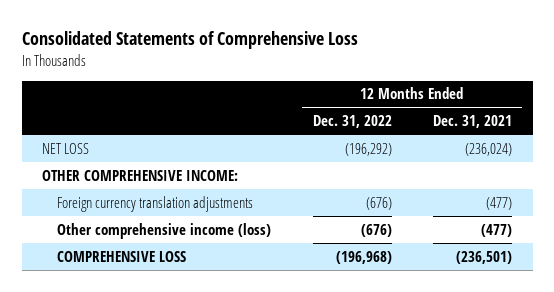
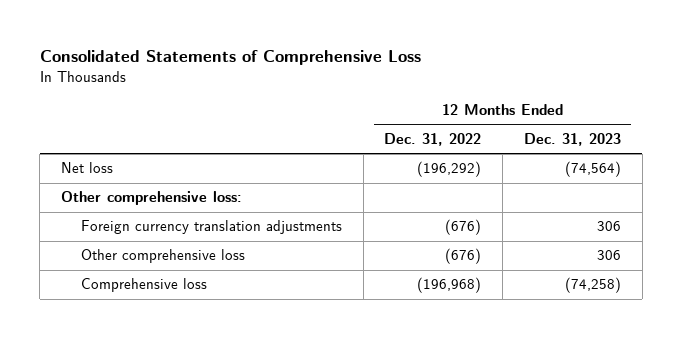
- | 12 Months Ended Dec. 31, 2022 | 12 Months Ended Dec. 31, 2021
+ | 12 Months Ended Dec. 31, 2022 | 12 Months Ended Dec. 31, 2023
- NET LOSS | (196,292) | (236,024)
- OTHER COMPREHENSIVE INCOME:
+ Net loss | (196,292) | (74,564)
+ Other comprehensive loss:
- Other comprehensive income (loss) | (676) | (477)
- COMPREHENSIVE LOSS | (196,968) | (236,501)
+ Other comprehensive loss | (676) | 306
+ Comprehensive loss | (196,968) | (74,258)

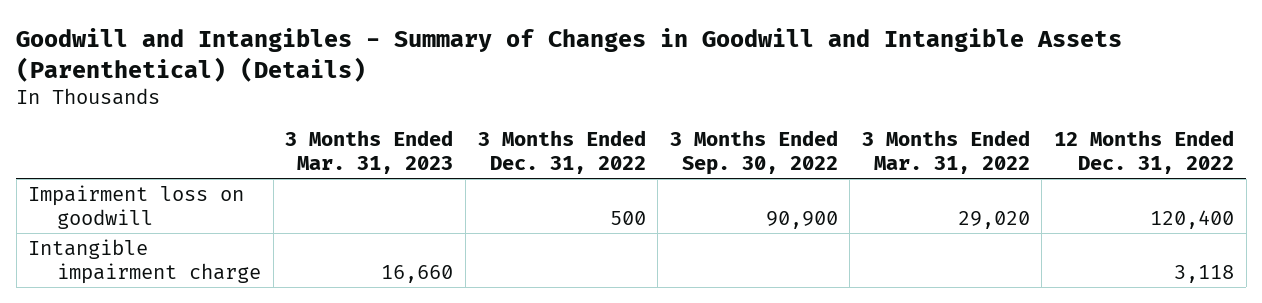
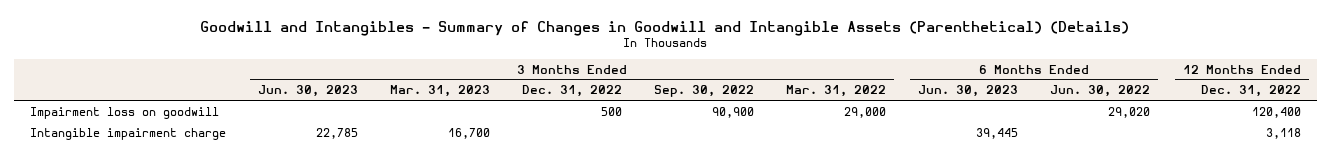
- | 3 Months Ended Mar. 31, 2023 | 3 Months Ended Dec. 31, 2022 | 3 Months Ended Sep. 30, 2022 | 3 Months Ended Mar. 31, 2022 | 12 Months Ended Dec. 31, 2022
+ | 3 Months Ended Jun. 30, 2023 | 3 Months Ended Mar. 31, 2023 | 3 Months Ended Dec. 31, 2022 | 3 Months Ended Sep. 30, 2022 | 3 Months Ended Mar. 31, 2022 | 6 Months Ended Jun. 30, 2023 | 6 Months Ended Jun. 30, 2022 | 12 Months Ended Dec. 31, 2022
- Impairment loss on goodwill | | 500 | 90,900 | 29,020 | 120,400
- Intangible impairment charge | 16,660 | | | | 3,118
+ Impairment loss on goodwill | | | 500 | 90,900 | 29,000 | | 29,020 | 120,400
+ Intangible impairment charge | 22,785 | 16,700 | | | | 39,445 | | 3,118

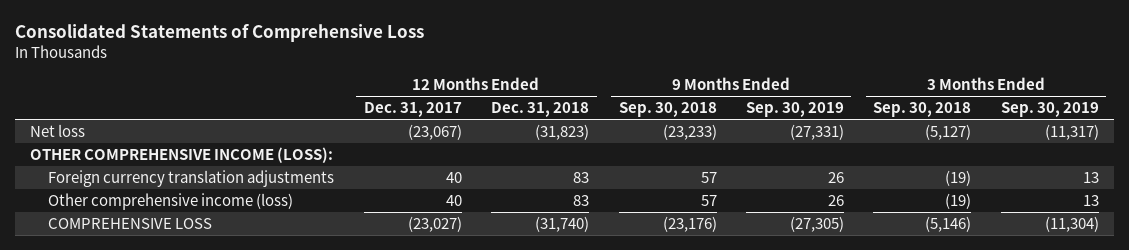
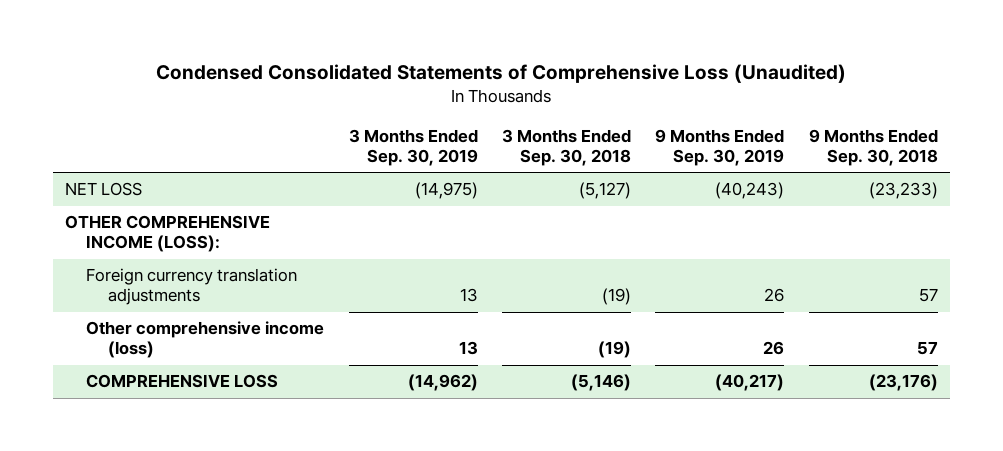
- Consolidated Statements of Comprehensive Loss
+ Condensed Consolidated Statements of Comprehensive Loss (Unaudited)
- | 12 Months Ended Dec. 31, 2017 | 12 Months Ended Dec. 31, 2018 | 9 Months Ended Sep. 30, 2018 | 9 Months Ended Sep. 30, 2019 | 3 Months Ended Sep. 30, 2018 | 3 Months Ended Sep. 30, 2019
+ | 3 Months Ended Sep. 30, 2019 | 3 Months Ended Sep. 30, 2018 | 9 Months Ended Sep. 30, 2019 | 9 Months Ended Sep. 30, 2018
- Net loss | (23,067) | (31,823) | (23,233) | (27,331) | (5,127) | (11,317)
+ NET LOSS | (14,975) | (5,127) | (40,243) | (23,233)
- COMPREHENSIVE LOSS | (23,027) | (31,740) | (23,176) | (27,305) | (5,146) | (11,304)
+ COMPREHENSIVE LOSS | (14,962) | (5,146) | (40,217) | (23,176)

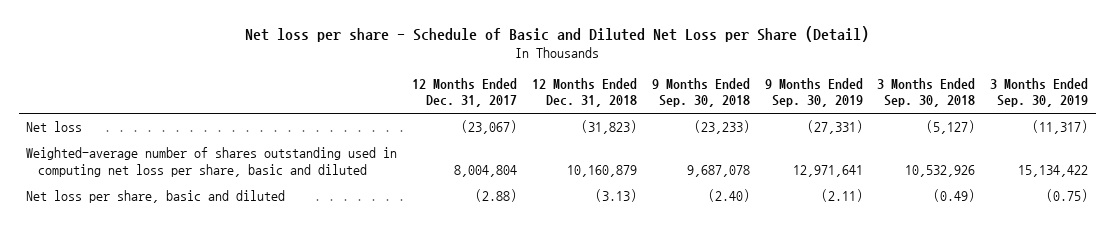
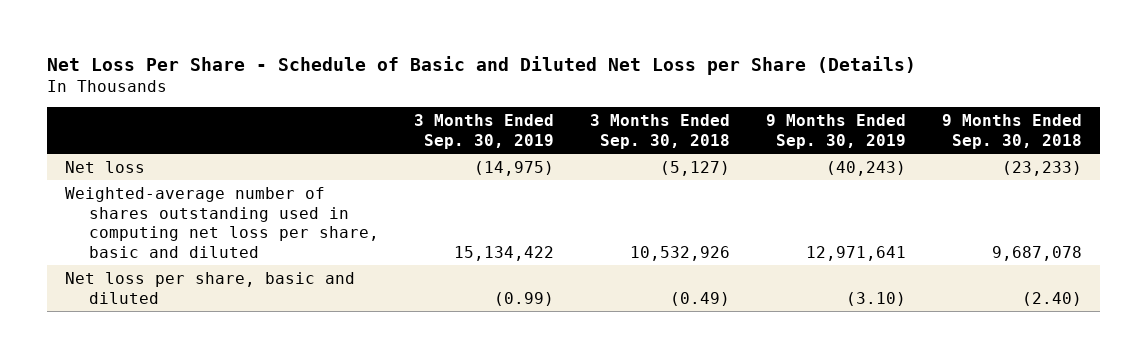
- Net loss per share - Schedule of Basic and Diluted Net Loss per Share (Detail)
+ Net Loss Per Share - Schedule of Basic and Diluted Net Loss per Share (Details)
- | 12 Months Ended Dec. 31, 2017 | 12 Months Ended Dec. 31, 2018 | 9 Months Ended Sep. 30, 2018 | 9 Months Ended Sep. 30, 2019 | 3 Months Ended Sep. 30, 2018 | 3 Months Ended Sep. 30, 2019
+ | 3 Months Ended Sep. 30, 2019 | 3 Months Ended Sep. 30, 2018 | 9 Months Ended Sep. 30, 2019 | 9 Months Ended Sep. 30, 2018
- Net loss | (23,067) | (31,823) | (23,233) | (27,331) | (5,127) | (11,317)
+ Net loss | (14,975) | (5,127) | (40,243) | (23,233)
- Net loss per share, basic and diluted | (2.88) | (3.13) | (2.40) | (2.11) | (0.49) | (0.75)
+ Net loss per share, basic and diluted | (0.99) | (0.49) | (3.10) | (2.40)

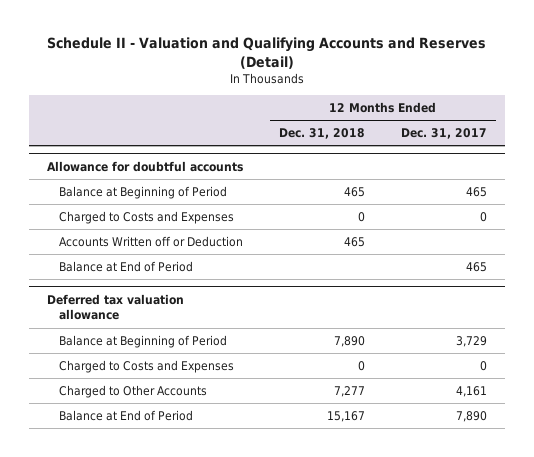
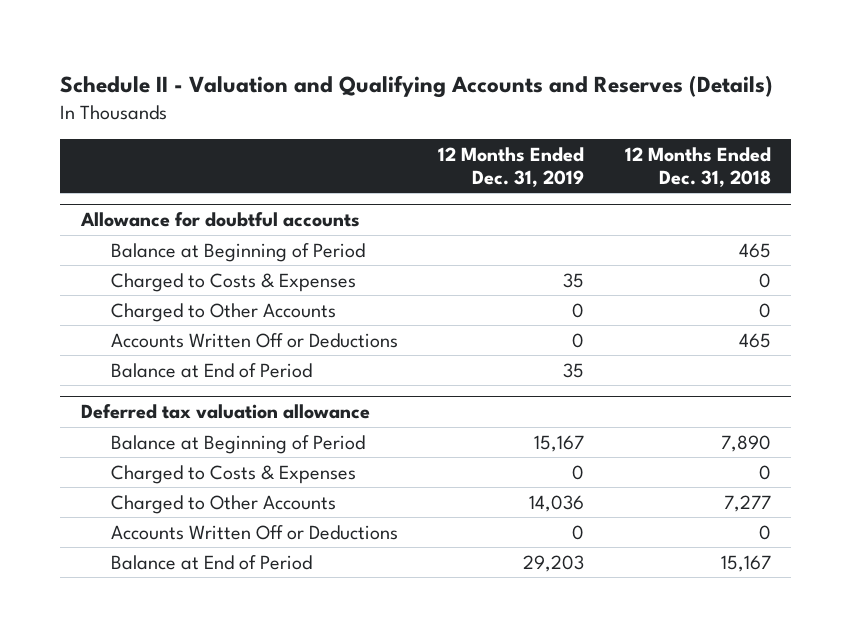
- Schedule II - Valuation and Qualifying Accounts and Reserves (Detail)
+ Schedule II - Valuation and Qualifying Accounts and Reserves (Details)
- | 12 Months Ended Dec. 31, 2018 | 12 Months Ended Dec. 31, 2017
+ | 12 Months Ended Dec. 31, 2019 | 12 Months Ended Dec. 31, 2018
@ Allowance for doubtful accounts
- Charged to Costs and Expenses | 0 | 0
- Accounts Written off or Deduction | 465 |
+ Charged to Costs & Expenses | 35 | 0
+ Charged to Other Accounts | 0 | 0
+ Accounts Written Off or Deductions | 0 | 465
@ Deferred tax valuation allowance
- Charged to Costs and Expenses | 0 | 0
+ Charged to Costs & Expenses | 0 | 0
+ Accounts Written Off or Deductions | 0 | 0

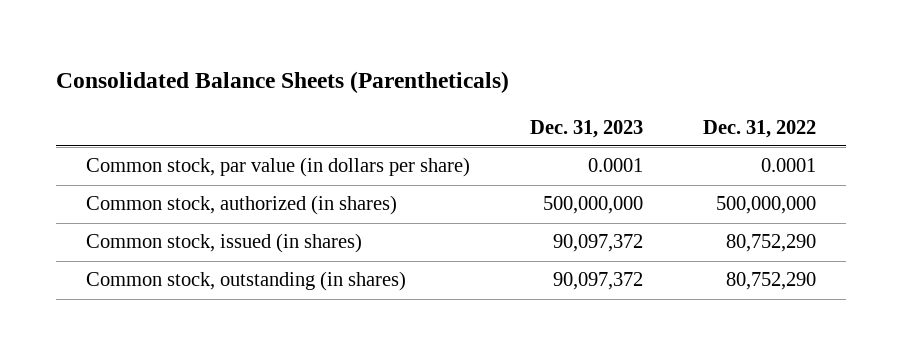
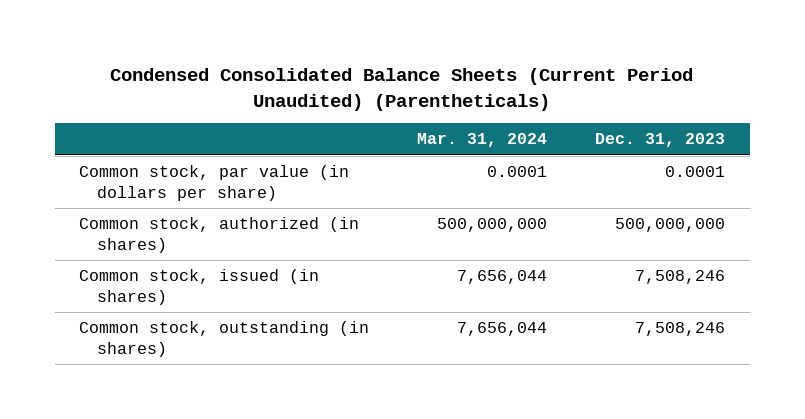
- Consolidated Balance Sheets (Parentheticals)
+ Condensed Consolidated Balance Sheets (Current Period Unaudited) (Parentheticals)
- | Dec. 31, 2023 | Dec. 31, 2022
+ | Mar. 31, 2024 | Dec. 31, 2023
- Common stock, issued (in shares) | 90,097,372 | 80,752,290
- Common stock, outstanding (in shares) | 90,097,372 | 80,752,290
+ Common stock, issued (in shares) | 7,656,044 | 7,508,246
+ Common stock, outstanding (in shares) | 7,656,044 | 7,508,246

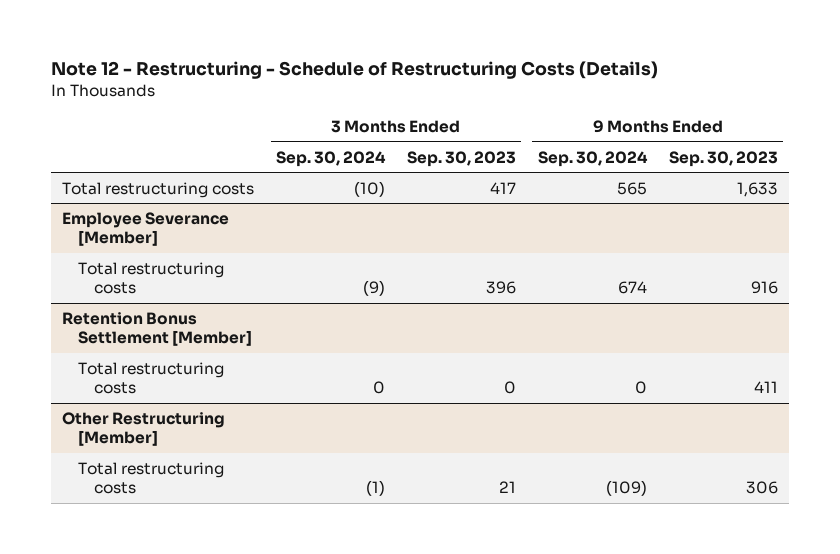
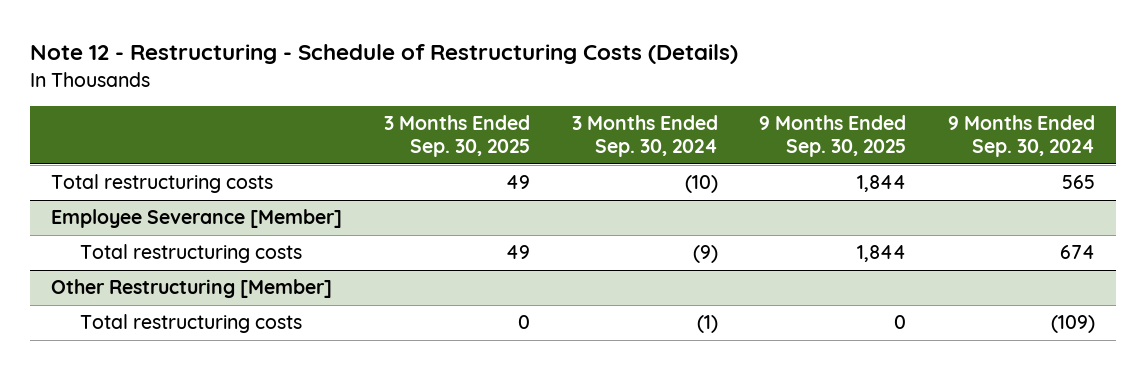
- | 3 Months Ended Sep. 30, 2024 | 3 Months Ended Sep. 30, 2023 | 9 Months Ended Sep. 30, 2024 | 9 Months Ended Sep. 30, 2023
+ | 3 Months Ended Sep. 30, 2025 | 3 Months Ended Sep. 30, 2024 | 9 Months Ended Sep. 30, 2025 | 9 Months Ended Sep. 30, 2024
- Retention Bonus Settlement [Member]
- Total restructuring costs | 0 | 0 | 0 | 411

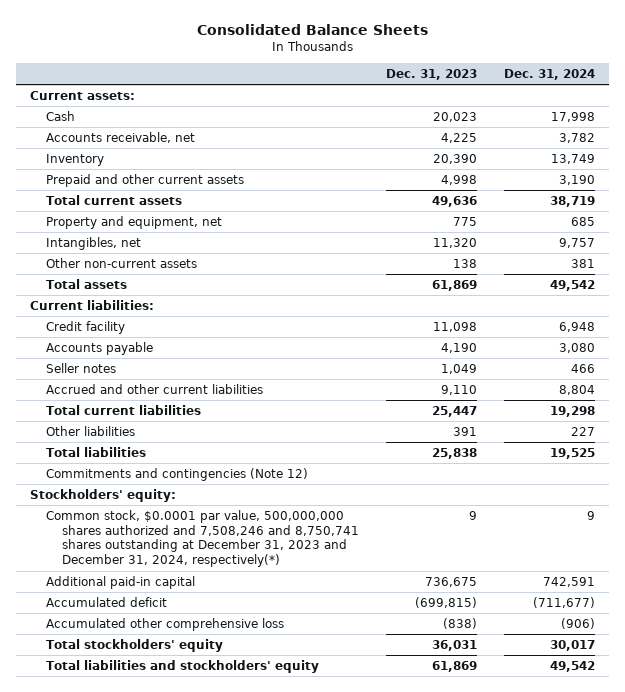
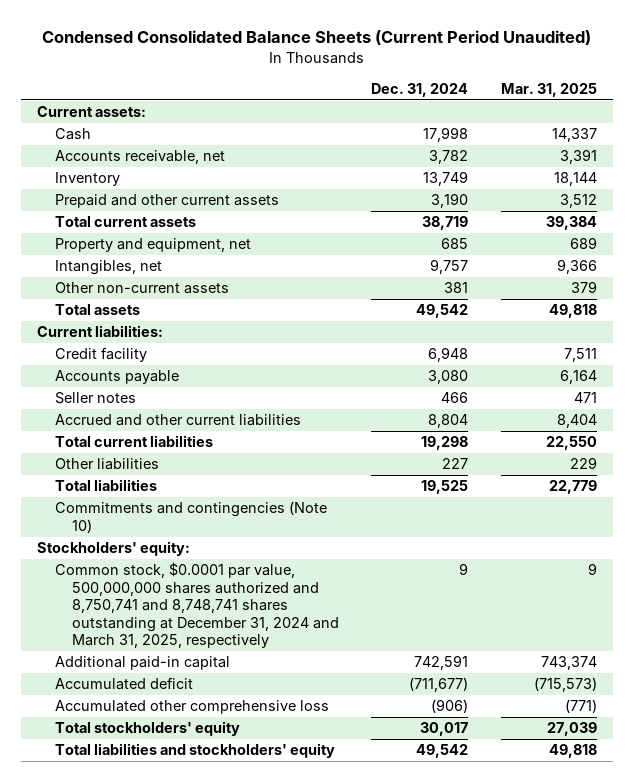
- Consolidated Balance Sheets
+ Condensed Consolidated Balance Sheets (Current Period Unaudited)
- | Dec. 31, 2023 | Dec. 31, 2024
+ | Dec. 31, 2024 | Mar. 31, 2025
- Commitments and contingencies (Note 12)
+ Commitments and contingencies (Note 10)
- Common stock, $0.0001 par value, 500,000,000 shares authorized and 7,508,246 and 8,750,741 shares outstanding at December 31, 2023 and December 31, 2024, respectively(*) | 9 | 9
+ Common stock, $0.0001 par value, 500,000,000 shares authorized and 8,750,741 and 8,748,741 shares outstanding at December 31, 2024 and March 31, 2025, respectively | 9 | 9

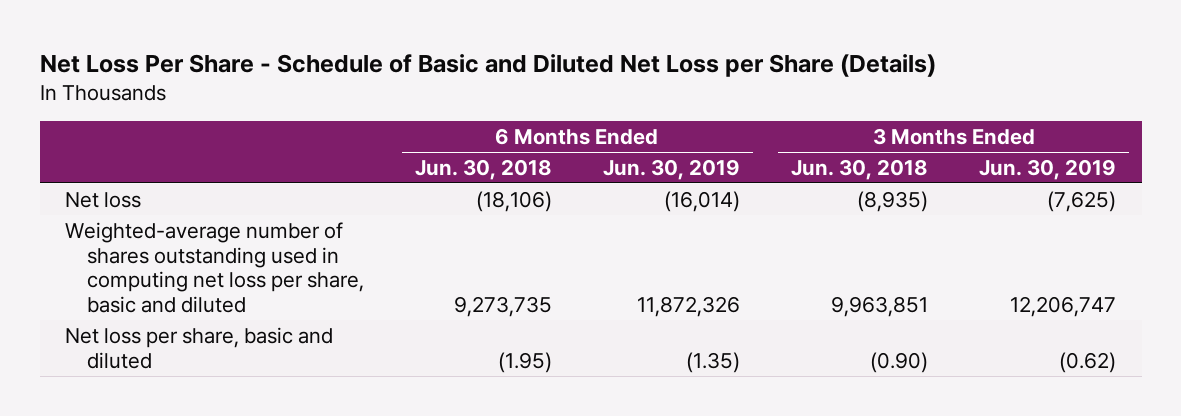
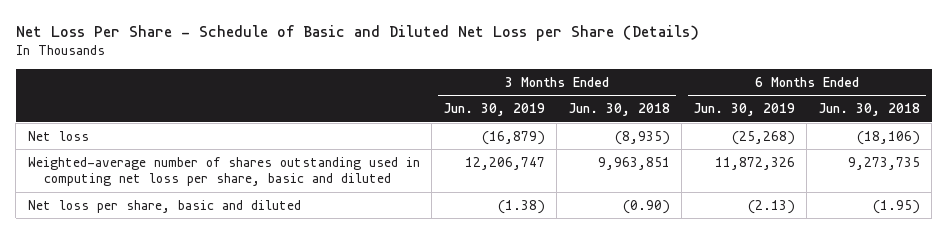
- | 6 Months Ended Jun. 30, 2018 | 6 Months Ended Jun. 30, 2019 | 3 Months Ended Jun. 30, 2018 | 3 Months Ended Jun. 30, 2019
+ | 3 Months Ended Jun. 30, 2019 | 3 Months Ended Jun. 30, 2018 | 6 Months Ended Jun. 30, 2019 | 6 Months Ended Jun. 30, 2018
- Net loss | (18,106) | (16,014) | (8,935) | (7,625)
+ Net loss | (16,879) | (8,935) | (25,268) | (18,106)
- Net loss per share, basic and diluted | (1.95) | (1.35) | (0.90) | (0.62)
+ Net loss per share, basic and diluted | (1.38) | (0.90) | (2.13) | (1.95)

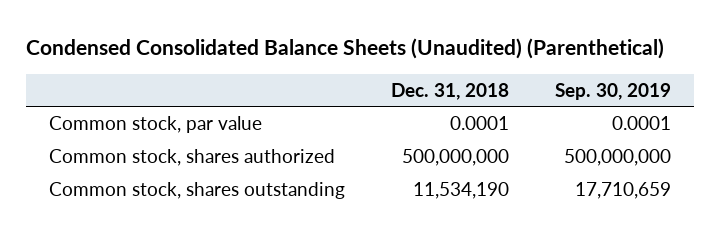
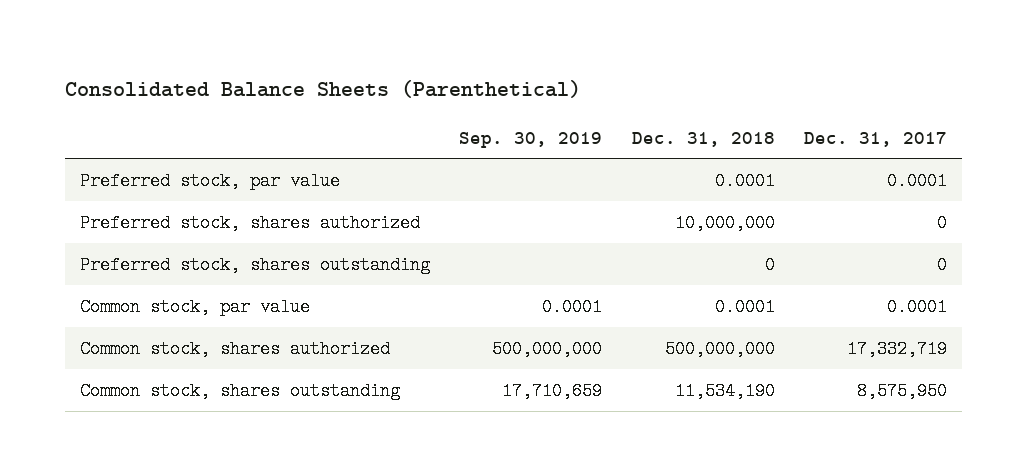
- Condensed Consolidated Balance Sheets (Unaudited) (Parenthetical)
+ Consolidated Balance Sheets (Parenthetical)
- | Dec. 31, 2018 | Sep. 30, 2019
+ | Sep. 30, 2019 | Dec. 31, 2018 | Dec. 31, 2017
+ Preferred stock, par value | | 0.0001 | 0.0001
+ Preferred stock, shares authorized | | 10,000,000 | 0
+ Preferred stock, shares outstanding | | 0 | 0

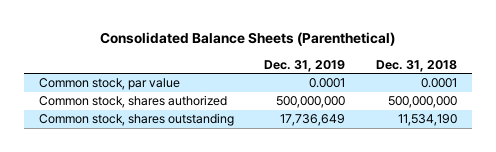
- | Sep. 30, 2019 | Dec. 31, 2018 | Dec. 31, 2017
+ | Dec. 31, 2019 | Dec. 31, 2018
- Preferred stock, par value | | 0.0001 | 0.0001
- Preferred stock, shares authorized | | 10,000,000 | 0
- Preferred stock, shares outstanding | | 0 | 0

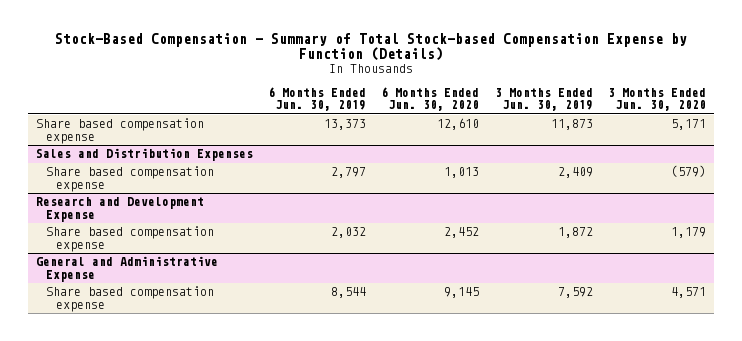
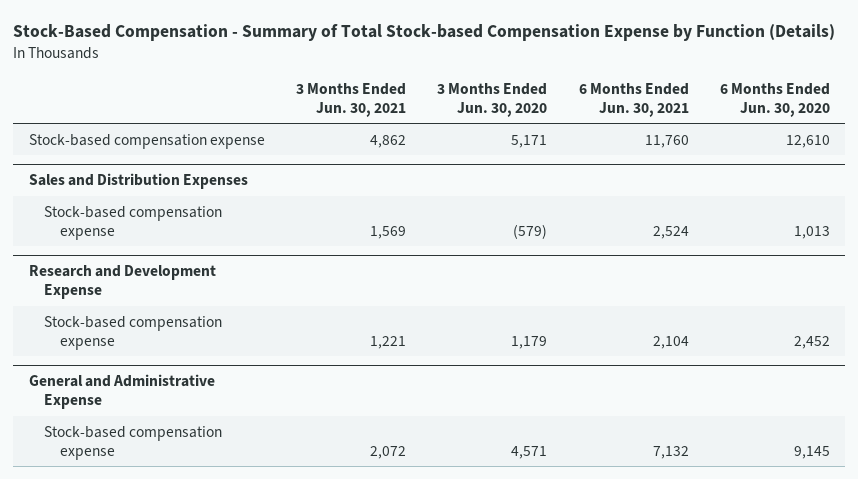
- | 6 Months Ended Jun. 30, 2019 | 6 Months Ended Jun. 30, 2020 | 3 Months Ended Jun. 30, 2019 | 3 Months Ended Jun. 30, 2020
+ | 3 Months Ended Jun. 30, 2021 | 3 Months Ended Jun. 30, 2020 | 6 Months Ended Jun. 30, 2021 | 6 Months Ended Jun. 30, 2020
- Share based compensation expense | 13,373 | 12,610 | 11,873 | 5,171
+ Stock-based compensation expense | 4,862 | 5,171 | 11,760 | 12,610
@ Sales and Distribution Expenses
- Share based compensation expense | 2,797 | 1,013 | 2,409 | (579)
+ Stock-based compensation expense | 1,569 | (579) | 2,524 | 1,013
@ Research and Development Expense
- Share based compensation expense | 2,032 | 2,452 | 1,872 | 1,179
+ Stock-based compensation expense | 1,221 | 1,179 | 2,104 | 2,452
@ General and Administrative Expense
- Share based compensation expense | 8,544 | 9,145 | 7,592 | 4,571
+ Stock-based compensation expense | 2,072 | 4,571 | 7,132 | 9,145

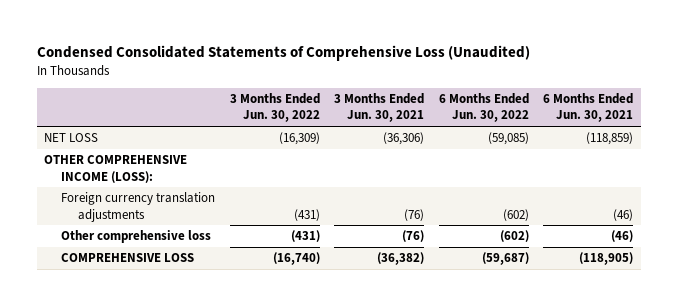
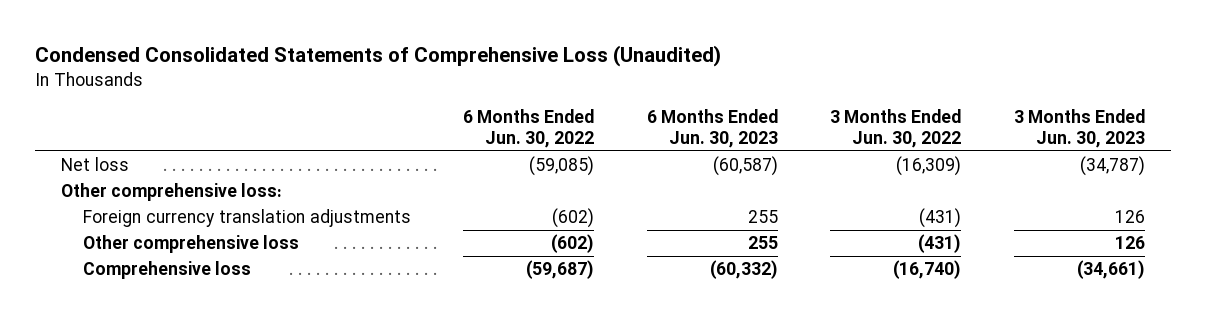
- | 3 Months Ended Jun. 30, 2022 | 3 Months Ended Jun. 30, 2021 | 6 Months Ended Jun. 30, 2022 | 6 Months Ended Jun. 30, 2021
+ | 6 Months Ended Jun. 30, 2022 | 6 Months Ended Jun. 30, 2023 | 3 Months Ended Jun. 30, 2022 | 3 Months Ended Jun. 30, 2023
- NET LOSS | (16,309) | (36,306) | (59,085) | (118,859)
- OTHER COMPREHENSIVE INCOME (LOSS):
+ Net loss | (59,085) | (60,587) | (16,309) | (34,787)
+ Other comprehensive loss:
- COMPREHENSIVE LOSS | (16,740) | (36,382) | (59,687) | (118,905)
+ Comprehensive loss | (59,687) | (60,332) | (16,740) | (34,661)

